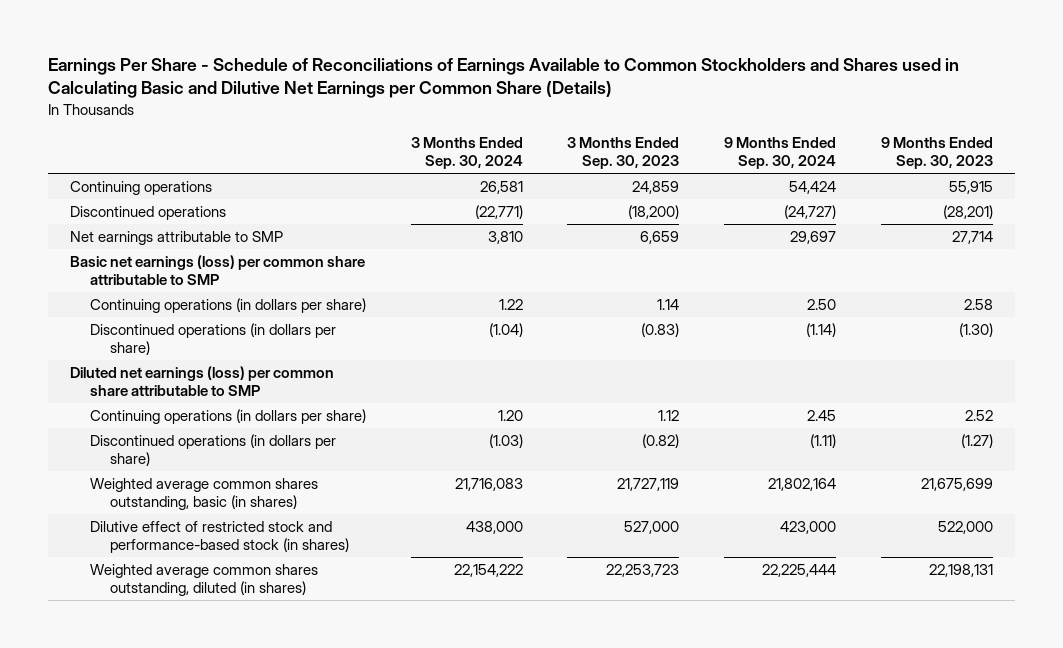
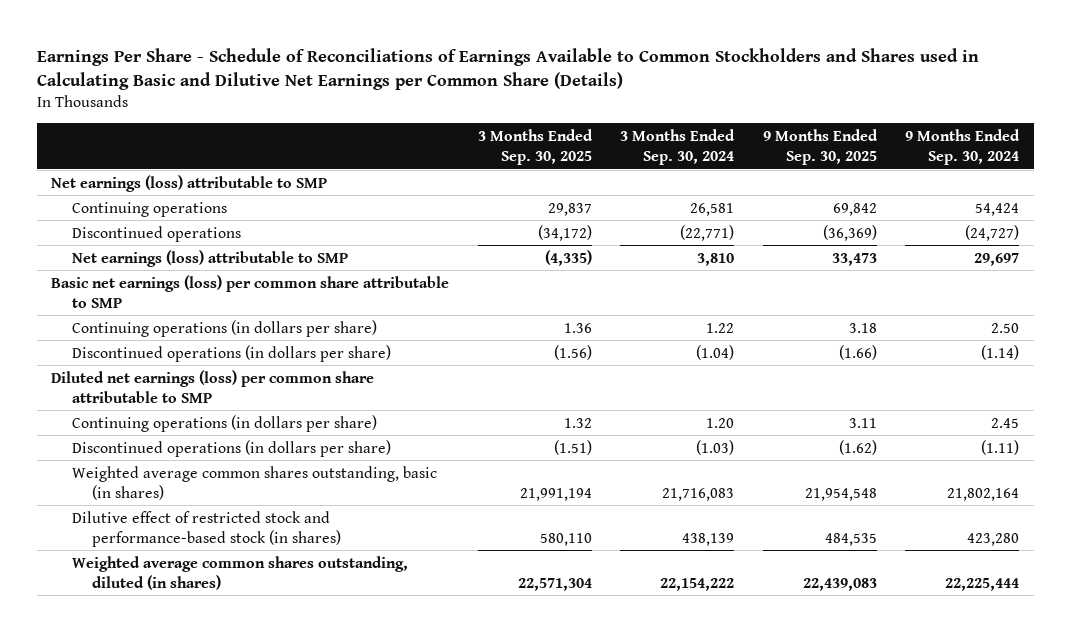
- | 3 Months Ended Sep. 30, 2024 | 3 Months Ended Sep. 30, 2023 | 9 Months Ended Sep. 30, 2024 | 9 Months Ended Sep. 30, 2023
+ | 3 Months Ended Sep. 30, 2025 | 3 Months Ended Sep. 30, 2024 | 9 Months Ended Sep. 30, 2025 | 9 Months Ended Sep. 30, 2024
+ Net earnings (loss) attributable to SMP
- Net earnings attributable to SMP | 3,810 | 6,659 | 29,697 | 27,714
+ Net earnings (loss) attributable to SMP | (4,335) | 3,810 | 33,473 | 29,697
- Dilutive effect of restricted stock and performance-based stock (in shares) | 438,000 | 527,000 | 423,000 | 522,000
+ Dilutive effect of restricted stock and performance-based stock (in shares) | 580,110 | 438,139 | 484,535 | 423,280

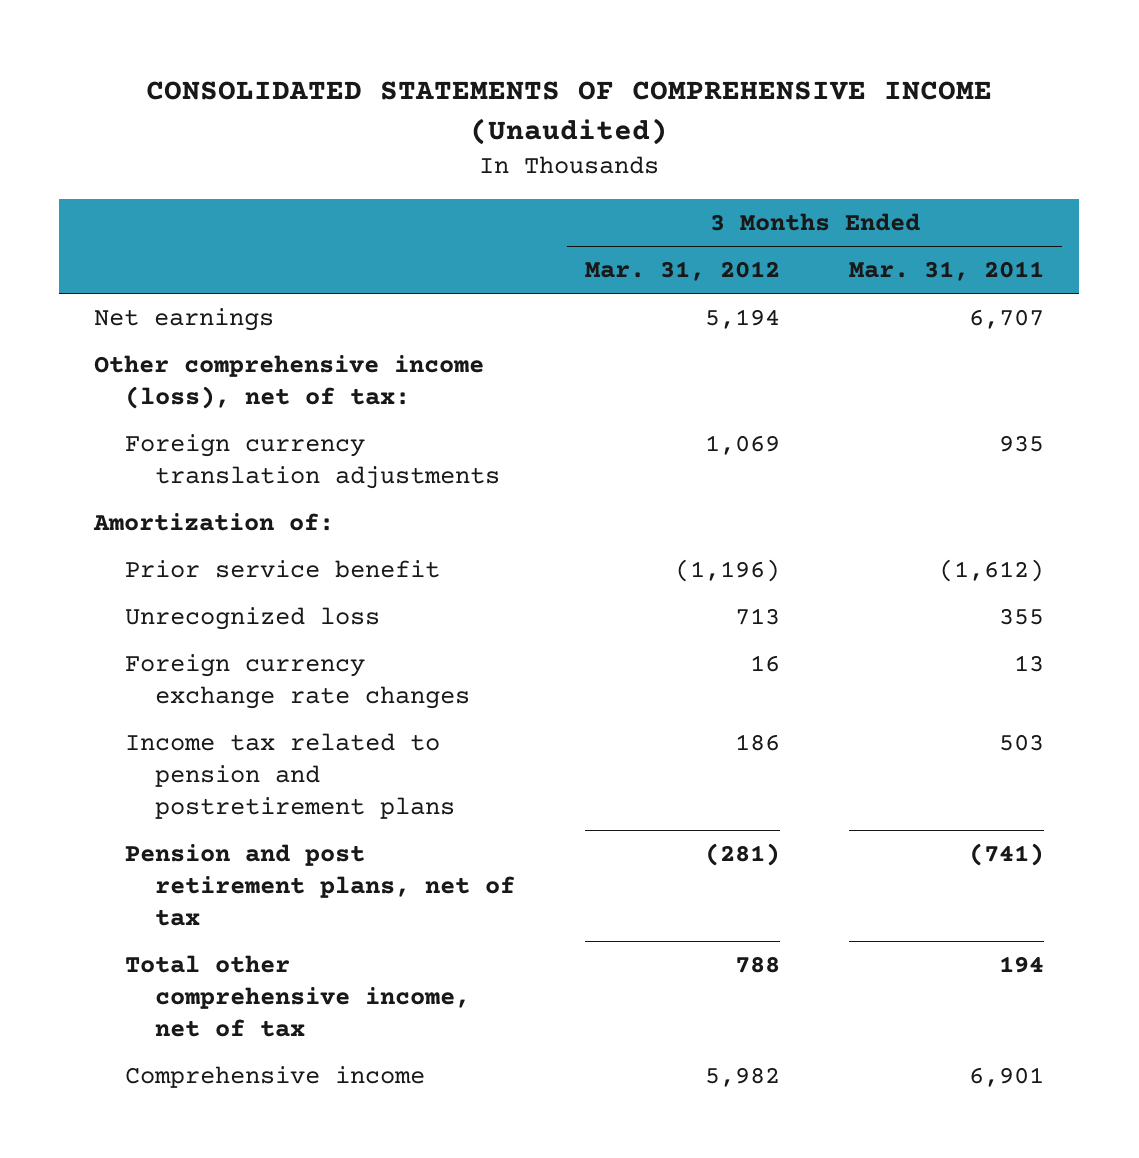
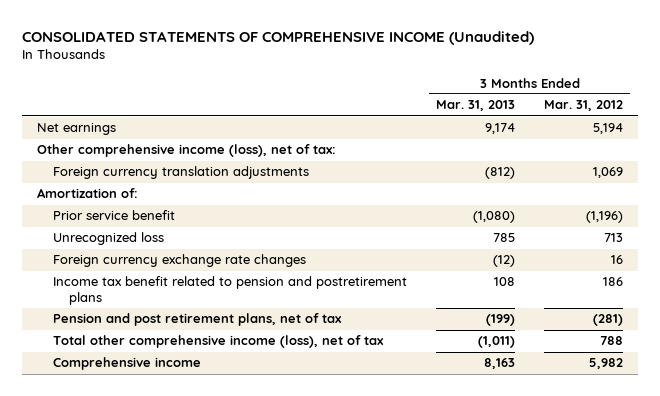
- | 3 Months Ended Mar. 31, 2012 | 3 Months Ended Mar. 31, 2011
+ | 3 Months Ended Mar. 31, 2013 | 3 Months Ended Mar. 31, 2012
- Income tax related to pension and postretirement plans | 186 | 503
+ Income tax benefit related to pension and postretirement plans | 108 | 186
- Total other comprehensive income, net of tax | 788 | 194
+ Total other comprehensive income (loss), net of tax | (1,011) | 788

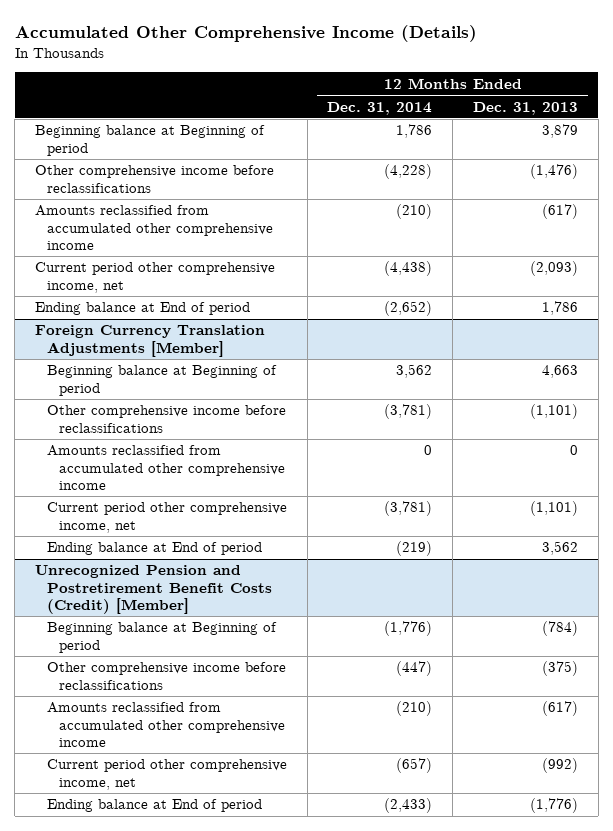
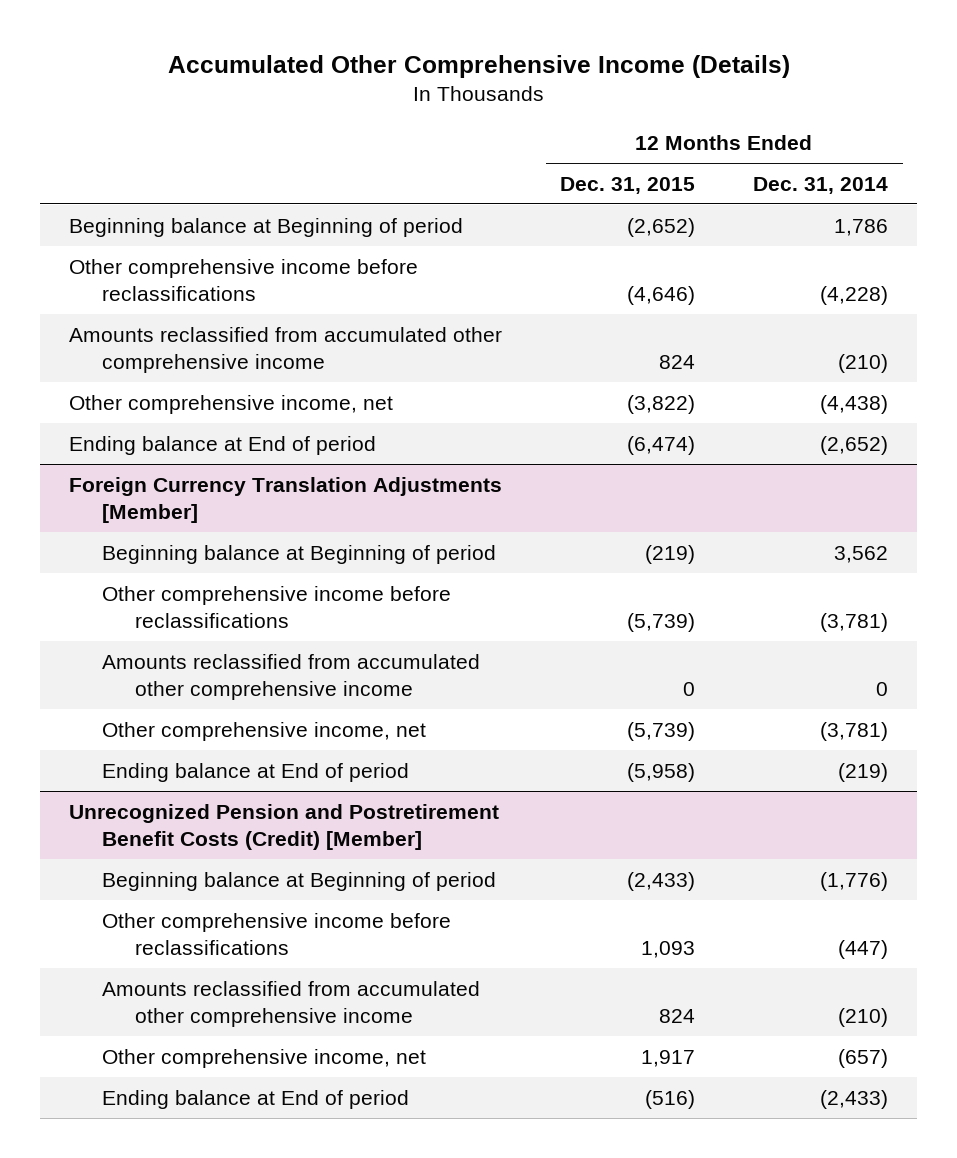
- | 12 Months Ended Dec. 31, 2014 | 12 Months Ended Dec. 31, 2013
+ | 12 Months Ended Dec. 31, 2015 | 12 Months Ended Dec. 31, 2014
- Current period other comprehensive income, net | (4,438) | (2,093)
+ Other comprehensive income, net | (3,822) | (4,438)
@ Foreign Currency Translation Adjustments [Member]
- Current period other comprehensive income, net | (3,781) | (1,101)
+ Other comprehensive income, net | (5,739) | (3,781)
@ Unrecognized Pension and Postretirement Benefit Costs (Credit) [Member]
- Current period other comprehensive income, net | (657) | (992)
+ Other comprehensive income, net | 1,917 | (657)

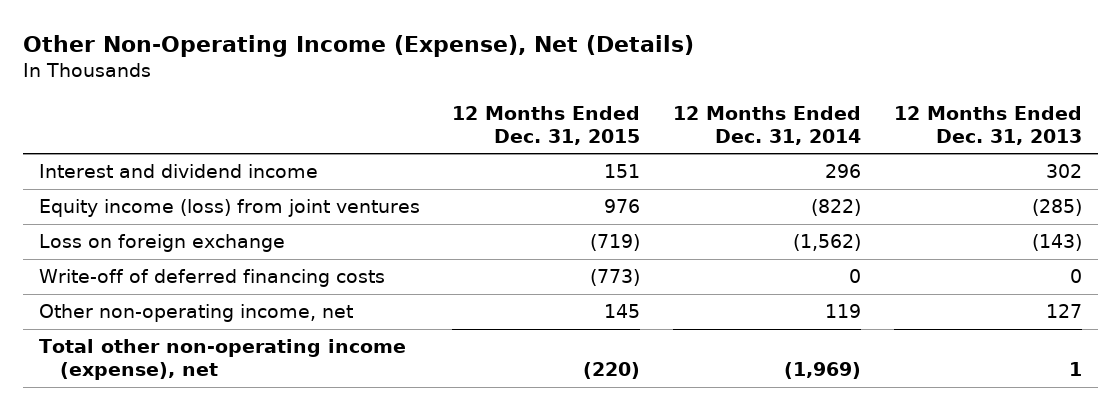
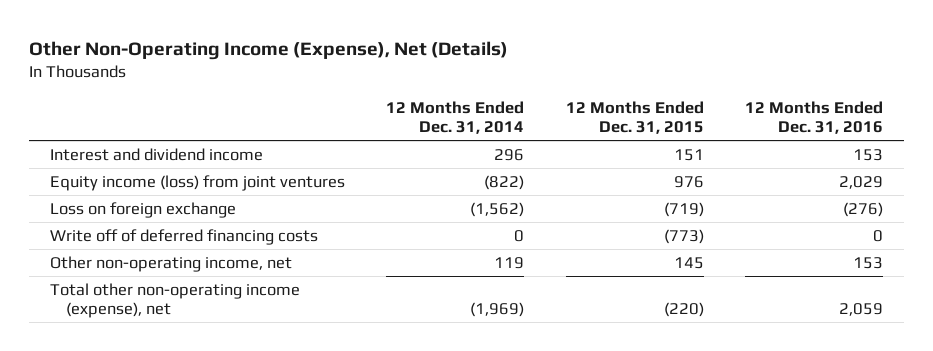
- | 12 Months Ended Dec. 31, 2015 | 12 Months Ended Dec. 31, 2014 | 12 Months Ended Dec. 31, 2013
+ | 12 Months Ended Dec. 31, 2014 | 12 Months Ended Dec. 31, 2015 | 12 Months Ended Dec. 31, 2016
- Write-off of deferred financing costs | (773) | 0 | 0
+ Write off of deferred financing costs | 0 | (773) | 0

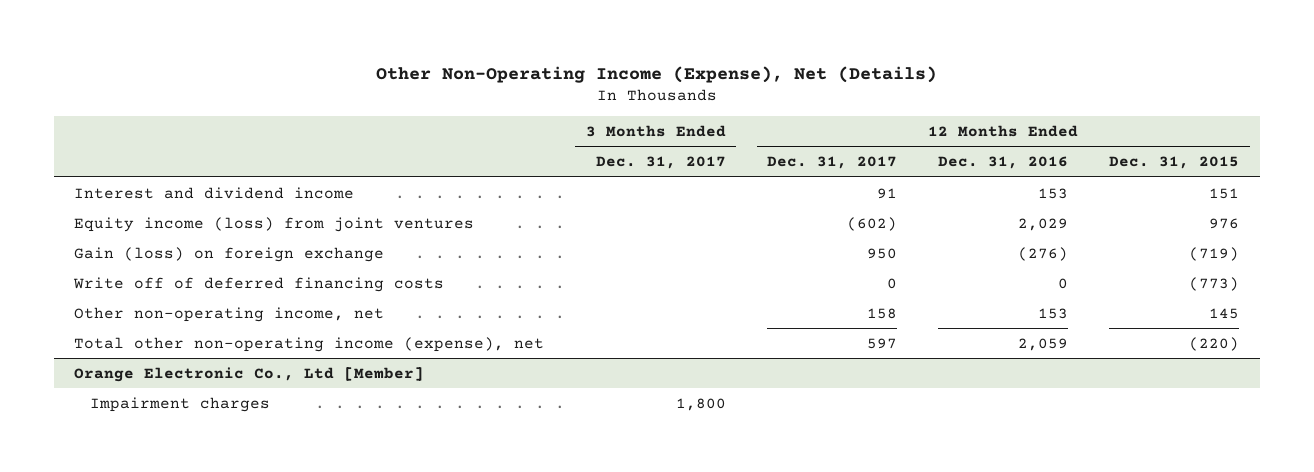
- | 12 Months Ended Dec. 31, 2014 | 12 Months Ended Dec. 31, 2015 | 12 Months Ended Dec. 31, 2016
+ | 3 Months Ended Dec. 31, 2017 | 12 Months Ended Dec. 31, 2017 | 12 Months Ended Dec. 31, 2016 | 12 Months Ended Dec. 31, 2015
- Loss on foreign exchange | (1,562) | (719) | (276)
+ Gain (loss) on foreign exchange | | 950 | (276) | (719)
+ Orange Electronic Co., Ltd [Member]
+ Impairment charges | 1,800 | | |

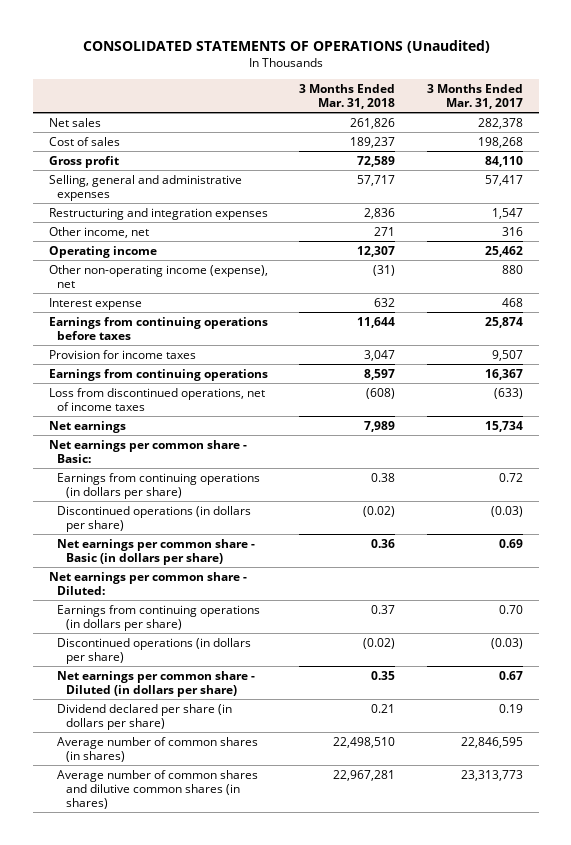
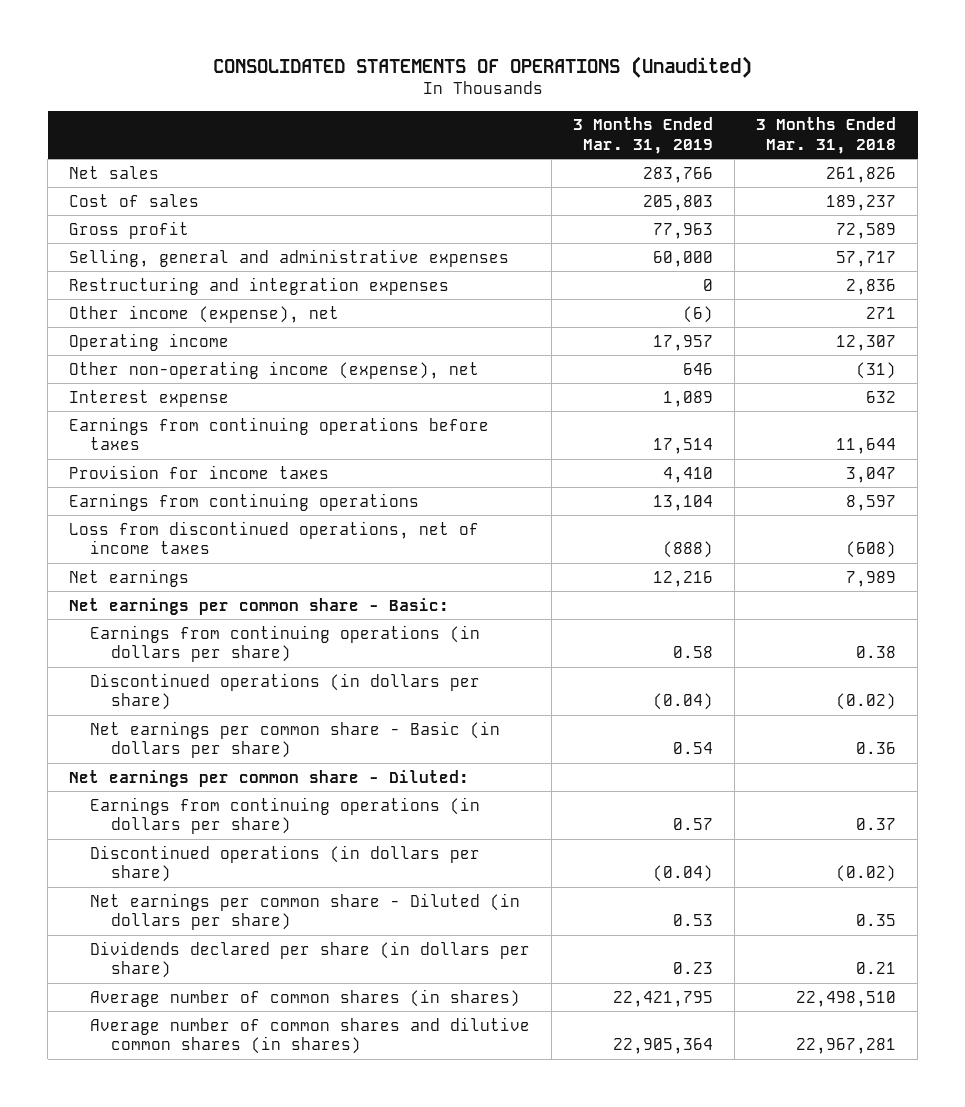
- | 3 Months Ended Mar. 31, 2018 | 3 Months Ended Mar. 31, 2017
+ | 3 Months Ended Mar. 31, 2019 | 3 Months Ended Mar. 31, 2018
- Other income, net | 271 | 316
+ Other income (expense), net | (6) | 271
- Dividend declared per share (in dollars per share) | 0.21 | 0.19
+ Dividends declared per share (in dollars per share) | 0.23 | 0.21

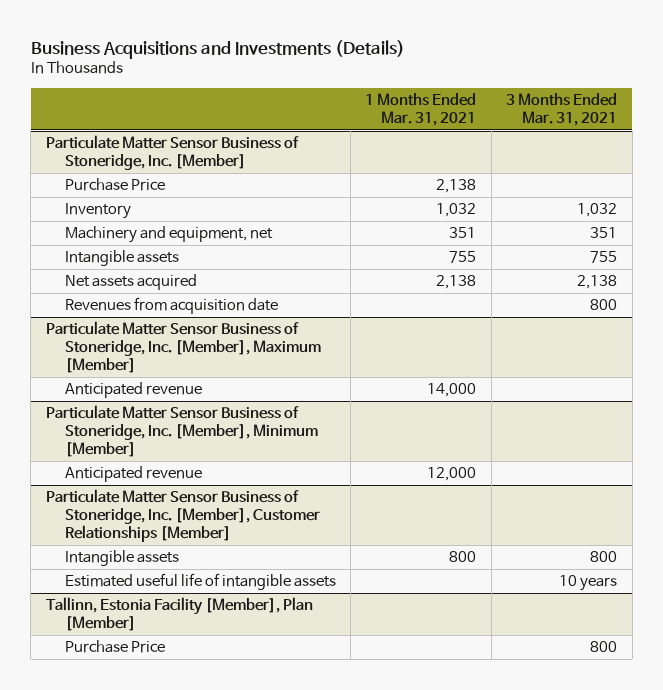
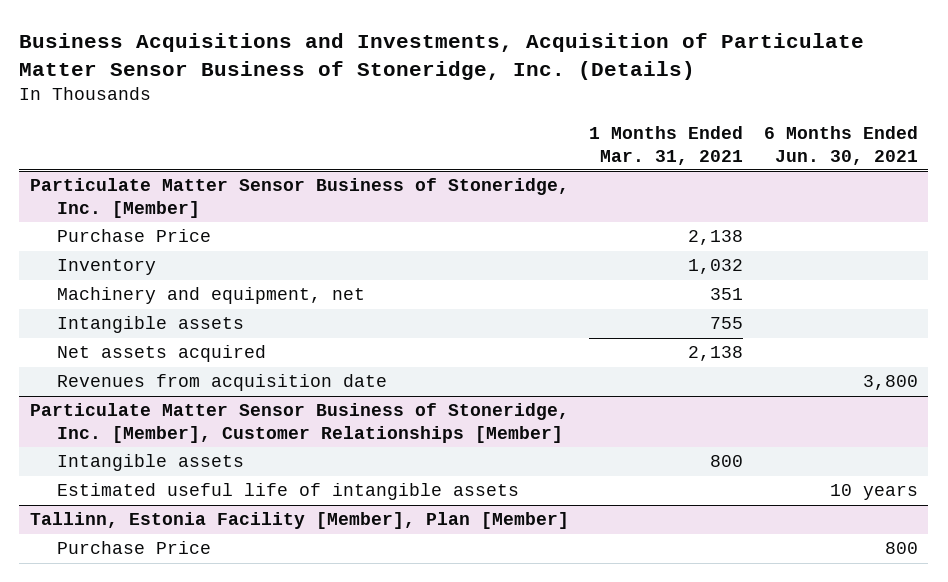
- Business Acquisitions and Investments (Details)
+ Business Acquisitions and Investments, Acquisition of Particulate Matter Sensor Business of Stoneridge, Inc. (Details)
- | 1 Months Ended Mar. 31, 2021 | 3 Months Ended Mar. 31, 2021
+ | 1 Months Ended Mar. 31, 2021 | 6 Months Ended Jun. 30, 2021
- Particulate Matter Sensor Business of Stoneridge, Inc. [Member], Maximum [Member]
- Anticipated revenue | 14,000 |
- Particulate Matter Sensor Business of Stoneridge, Inc. [Member], Minimum [Member]
- Anticipated revenue | 12,000 |

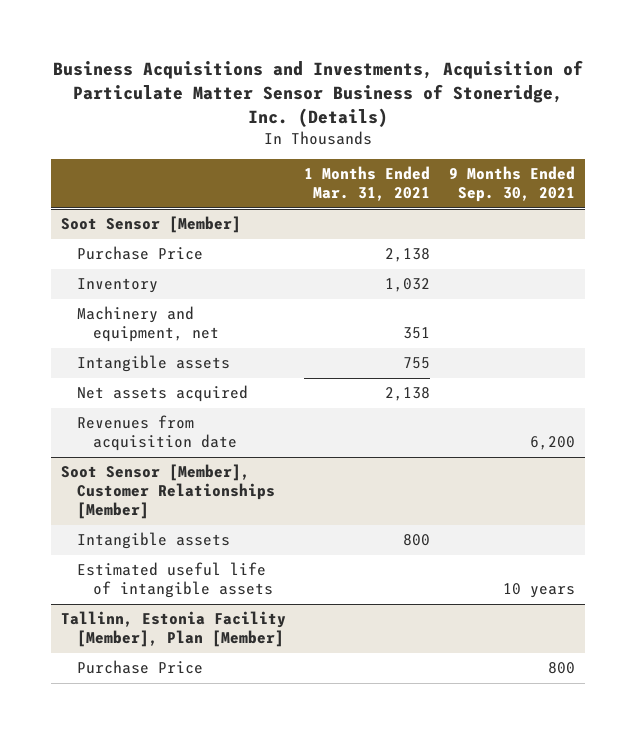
- | 1 Months Ended Mar. 31, 2021 | 6 Months Ended Jun. 30, 2021
+ | 1 Months Ended Mar. 31, 2021 | 9 Months Ended Sep. 30, 2021
- Particulate Matter Sensor Business of Stoneridge, Inc. [Member]
+ Soot Sensor [Member]
- Particulate Matter Sensor Business of Stoneridge, Inc. [Member], Customer Relationships [Member]
+ Soot Sensor [Member], Customer Relationships [Member]

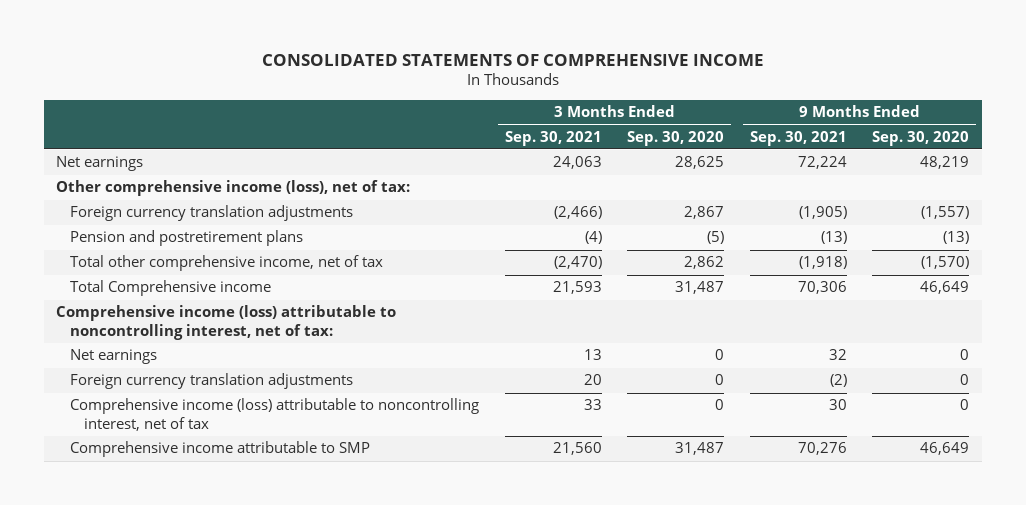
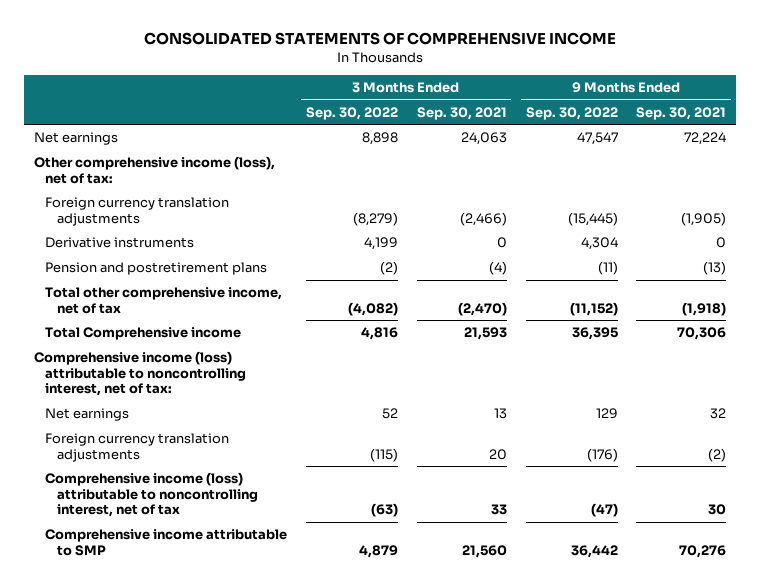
- | 3 Months Ended Sep. 30, 2021 | 3 Months Ended Sep. 30, 2020 | 9 Months Ended Sep. 30, 2021 | 9 Months Ended Sep. 30, 2020
+ | 3 Months Ended Sep. 30, 2022 | 3 Months Ended Sep. 30, 2021 | 9 Months Ended Sep. 30, 2022 | 9 Months Ended Sep. 30, 2021
+ Derivative instruments | 4,199 | 0 | 4,304 | 0

